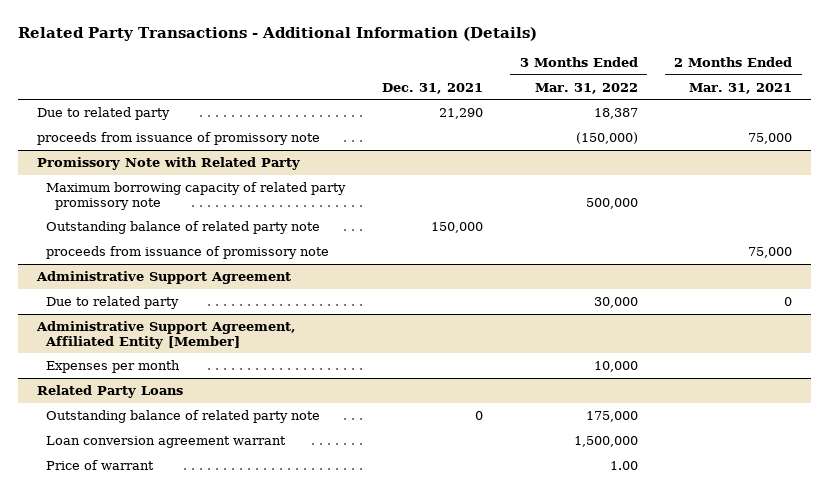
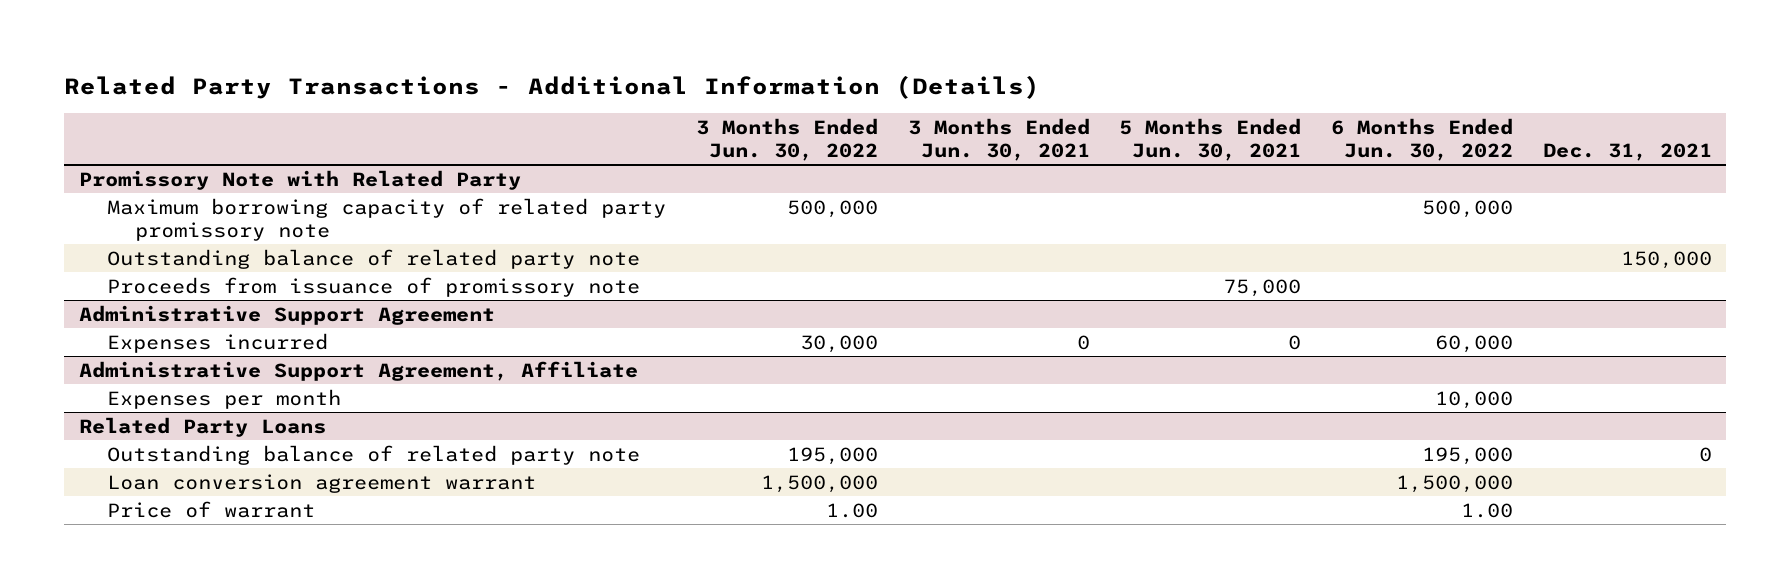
- | Dec. 31, 2021 | 3 Months Ended Mar. 31, 2022 | 2 Months Ended Mar. 31, 2021
+ | 3 Months Ended Jun. 30, 2022 | 3 Months Ended Jun. 30, 2021 | 5 Months Ended Jun. 30, 2021 | 6 Months Ended Jun. 30, 2022 | Dec. 31, 2021
- Due to related party | 21,290 | 18,387 |
- proceeds from issuance of promissory note | | (150,000) | 75,000
@ Promissory Note with Related Party
- proceeds from issuance of promissory note | | | 75,000
+ Proceeds from issuance of promissory note | | | 75,000 | |
@ Administrative Support Agreement
- Due to related party | | 30,000 | 0
- Administrative Support Agreement, Affiliated Entity [Member]
@ Administrative Support Agreement
+ Expenses incurred | 30,000 | 0 | 0 | 60,000 |
+ Administrative Support Agreement, Affiliate

